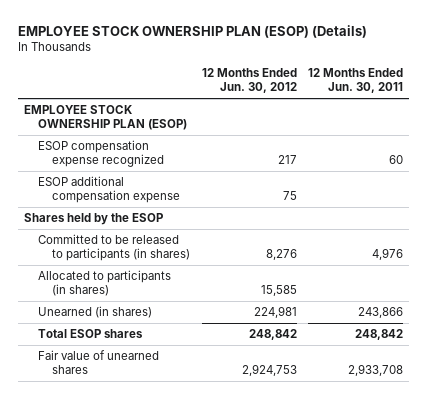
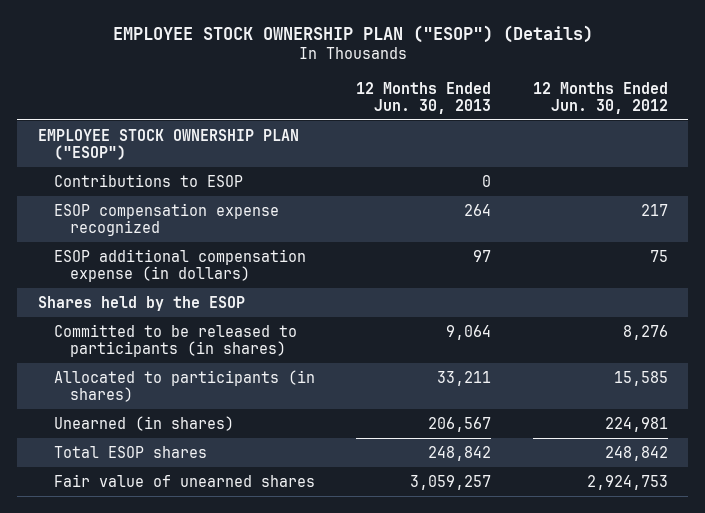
- EMPLOYEE STOCK OWNERSHIP PLAN (ESOP) (Details)
+ EMPLOYEE STOCK OWNERSHIP PLAN ("ESOP") (Details)
- | 12 Months Ended Jun. 30, 2012 | 12 Months Ended Jun. 30, 2011
+ | 12 Months Ended Jun. 30, 2013 | 12 Months Ended Jun. 30, 2012
- EMPLOYEE STOCK OWNERSHIP PLAN (ESOP)
+ EMPLOYEE STOCK OWNERSHIP PLAN ("ESOP")
+ Contributions to ESOP | 0 |
- ESOP additional compensation expense | 75 |
+ ESOP additional compensation expense (in dollars) | 97 | 75

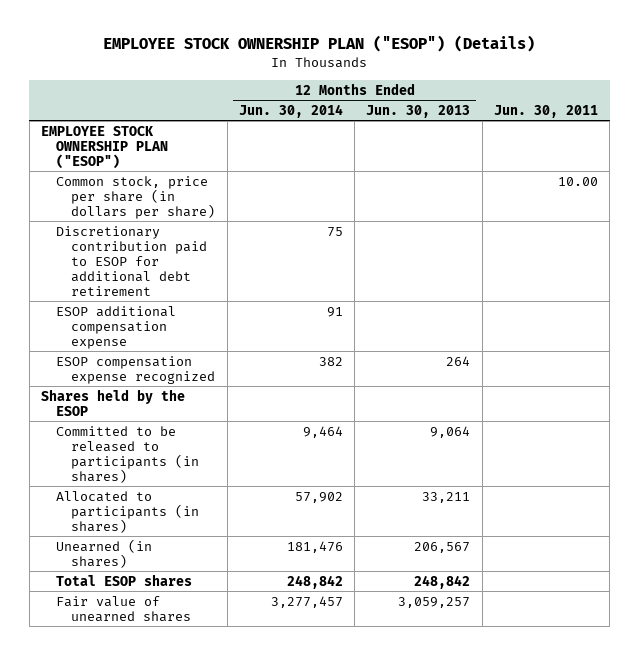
- | 12 Months Ended Jun. 30, 2013 | 12 Months Ended Jun. 30, 2012
+ | 12 Months Ended Jun. 30, 2014 | 12 Months Ended Jun. 30, 2013 | Jun. 30, 2011
- Contributions to ESOP | 0 |
+ Common stock, price per share (in dollars per share) | | | 10.00
+ Discretionary contribution paid to ESOP for additional debt retirement | 75 | |
+ ESOP additional compensation expense | 91 | |
- ESOP additional compensation expense (in dollars) | 97 | 75

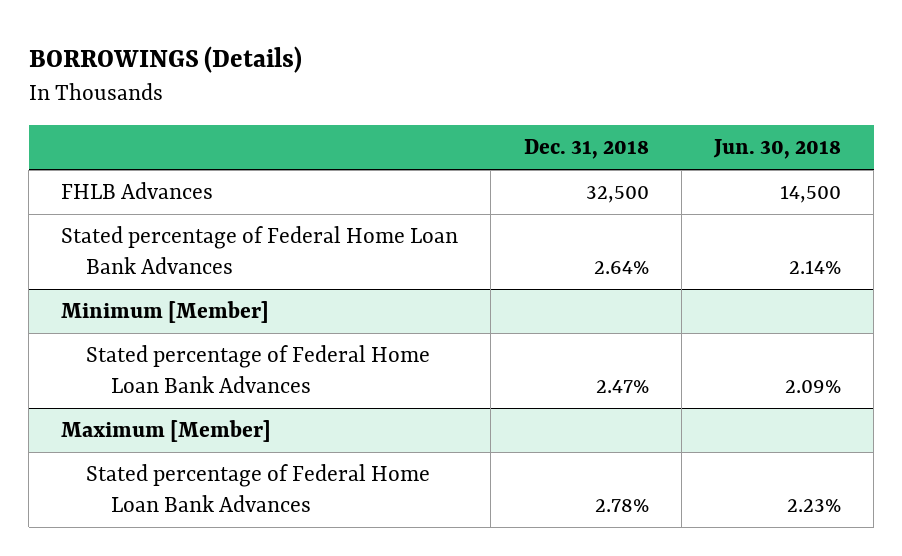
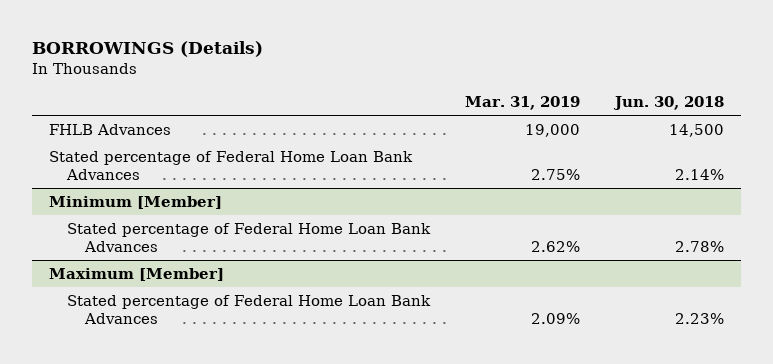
- | Dec. 31, 2018 | Jun. 30, 2018
+ | Mar. 31, 2019 | Jun. 30, 2018
@ Minimum [Member]
- Stated percentage of Federal Home Loan Bank Advances | 2.47% | 2.09%
+ Stated percentage of Federal Home Loan Bank Advances | 2.62% | 2.78%

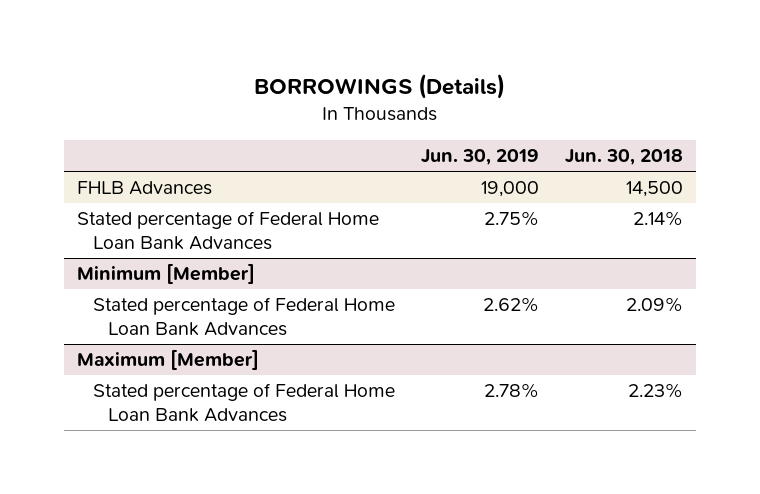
- | Mar. 31, 2019 | Jun. 30, 2018
+ | Jun. 30, 2019 | Jun. 30, 2018
@ Minimum [Member]
- Stated percentage of Federal Home Loan Bank Advances | 2.62% | 2.78%
+ Stated percentage of Federal Home Loan Bank Advances | 2.62% | 2.09%

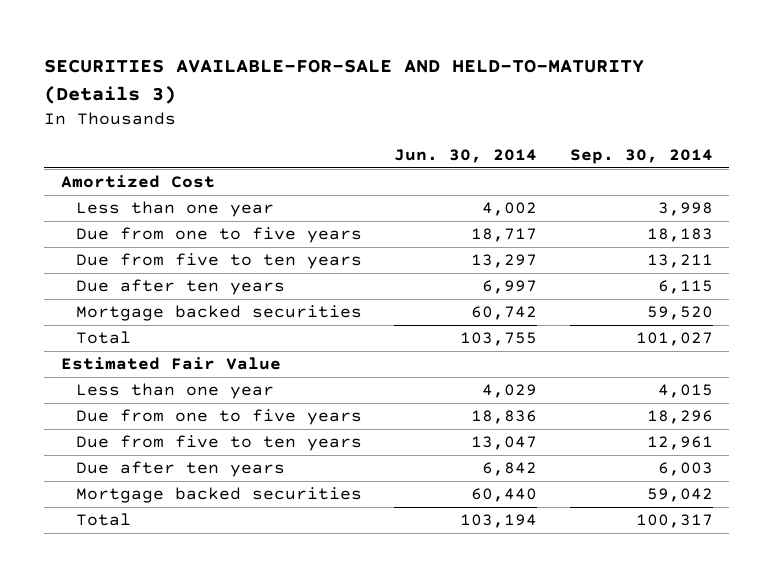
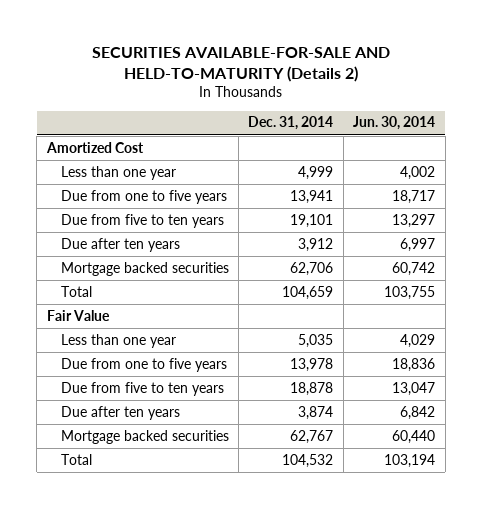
- SECURITIES AVAILABLE-FOR-SALE AND HELD-TO-MATURITY (Details 3)
+ SECURITIES AVAILABLE-FOR-SALE AND HELD-TO-MATURITY (Details 2)
- | Jun. 30, 2014 | Sep. 30, 2014
+ | Dec. 31, 2014 | Jun. 30, 2014
- Estimated Fair Value
+ Fair Value

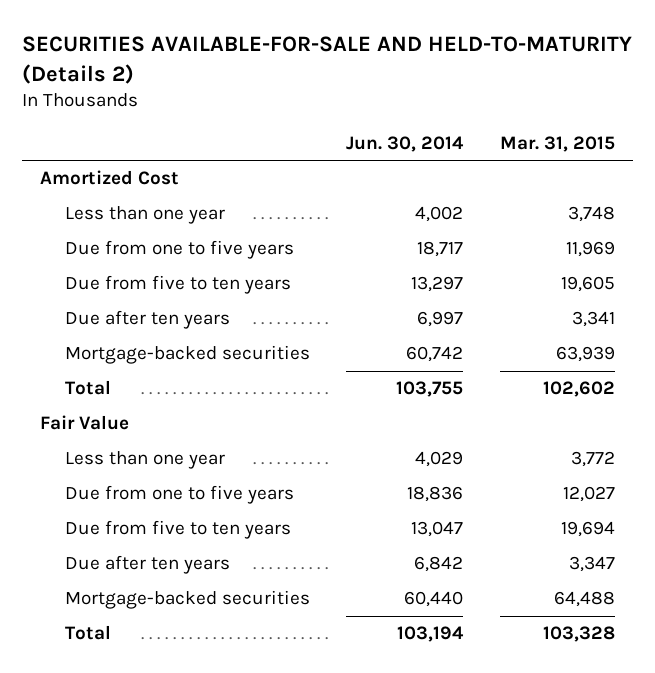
- | Dec. 31, 2014 | Jun. 30, 2014
+ | Jun. 30, 2014 | Mar. 31, 2015
- Mortgage backed securities | 62,706 | 60,742
+ Mortgage-backed securities | 60,742 | 63,939
- Mortgage backed securities | 62,767 | 60,440
+ Mortgage-backed securities | 60,440 | 64,488

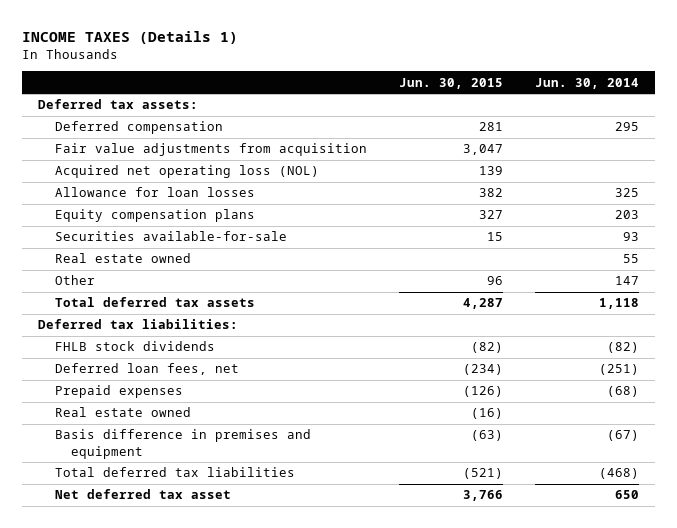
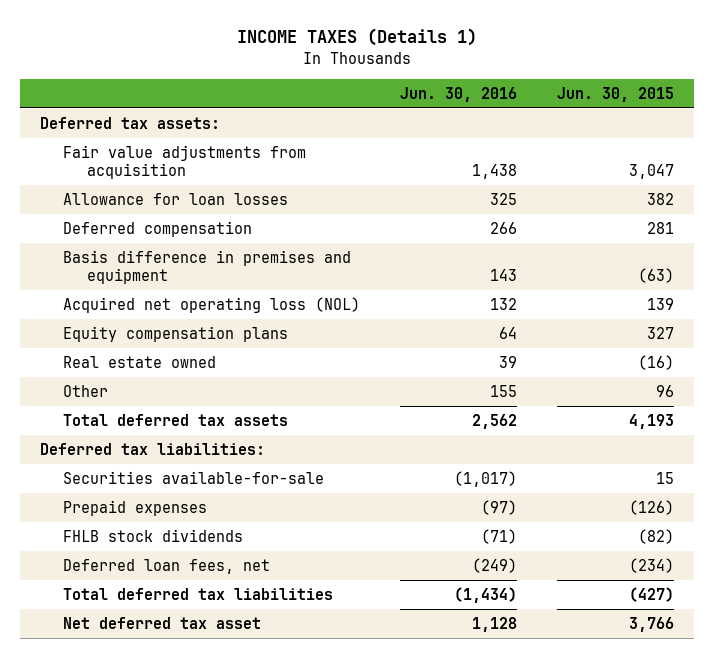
- | Jun. 30, 2015 | Jun. 30, 2014
+ | Jun. 30, 2016 | Jun. 30, 2015
moved down: Deferred compensation | 266 | 281
moved up: Basis difference in premises and equipment | 143 | (63)
moved down: Acquired net operating loss (NOL) | 132 | 139
- Real estate owned | | 55
moved up: Real estate owned | 39 | (16)
- Total deferred tax assets | 4,287 | 1,118
+ Total deferred tax assets | 2,562 | 4,193
moved down: Securities available-for-sale | (1,017) | 15
moved up: Prepaid expenses | (97) | (126)
- Total deferred tax liabilities | (521) | (468)
+ Total deferred tax liabilities | (1,434) | (427)

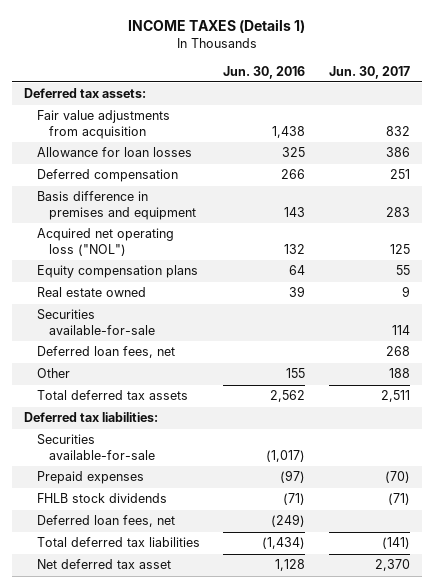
- | Jun. 30, 2016 | Jun. 30, 2015
+ | Jun. 30, 2016 | Jun. 30, 2017
- Acquired net operating loss (NOL) | 132 | 139
+ Acquired net operating loss ("NOL") | 132 | 125
+ Securities available-for-sale | | 114
+ Deferred loan fees, net | | 268

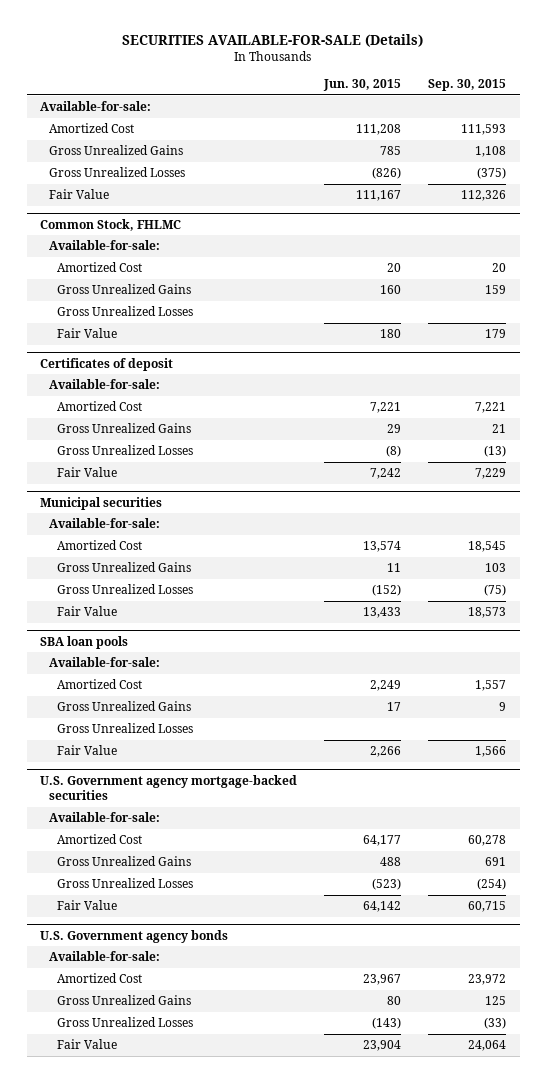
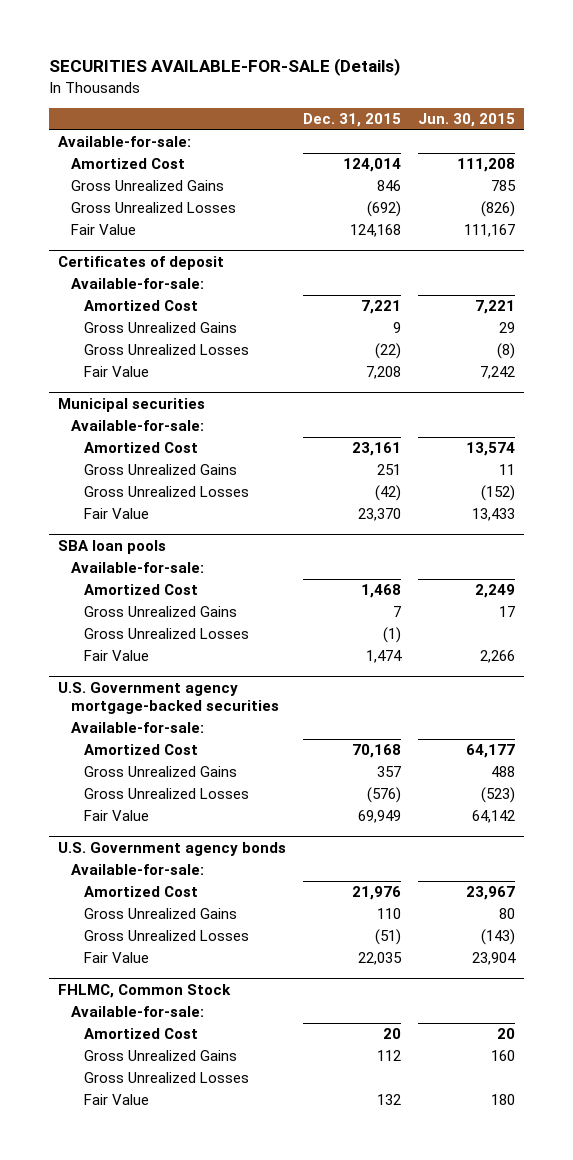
- | Jun. 30, 2015 | Sep. 30, 2015
+ | Dec. 31, 2015 | Jun. 30, 2015
- Common Stock, FHLMC
- Available-for-sale:
- Amortized Cost | 20 | 20
- Gross Unrealized Gains | 160 | 159
- Gross Unrealized Losses
- Fair Value | 180 | 179
+ FHLMC, Common Stock
+ Available-for-sale:
+ Amortized Cost | 20 | 20
+ Gross Unrealized Gains | 112 | 160
+ Gross Unrealized Losses
+ Fair Value | 132 | 180

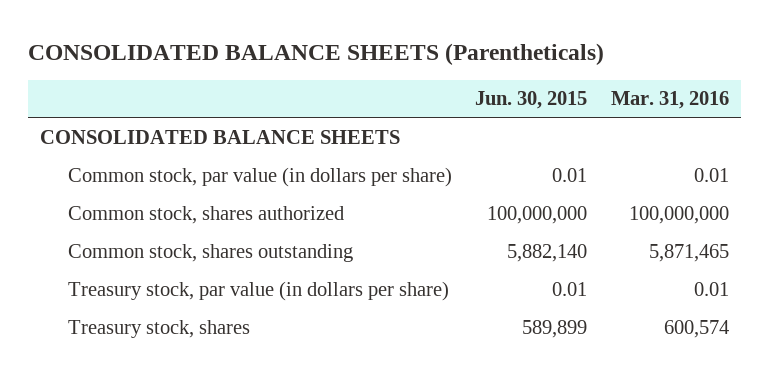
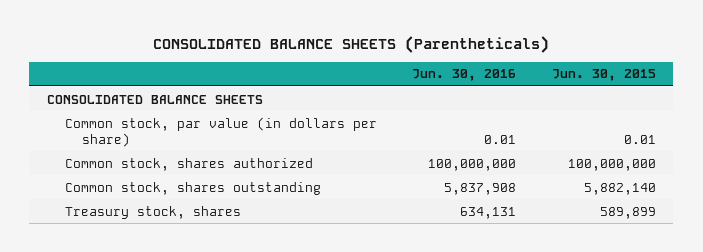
- | Jun. 30, 2015 | Mar. 31, 2016
+ | Jun. 30, 2016 | Jun. 30, 2015
- Treasury stock, par value (in dollars per share) | 0.01 | 0.01

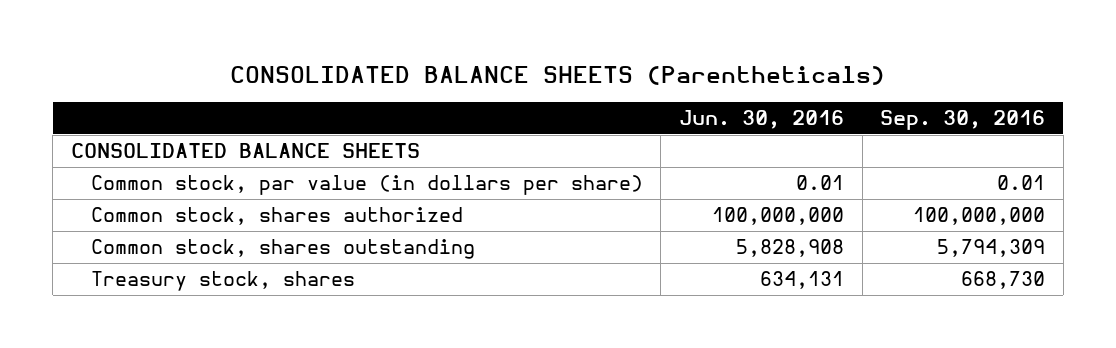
- | Jun. 30, 2016 | Jun. 30, 2015
+ | Jun. 30, 2016 | Sep. 30, 2016
- Common stock, shares outstanding | 5,837,908 | 5,882,140
+ Common stock, shares outstanding | 5,828,908 | 5,794,309

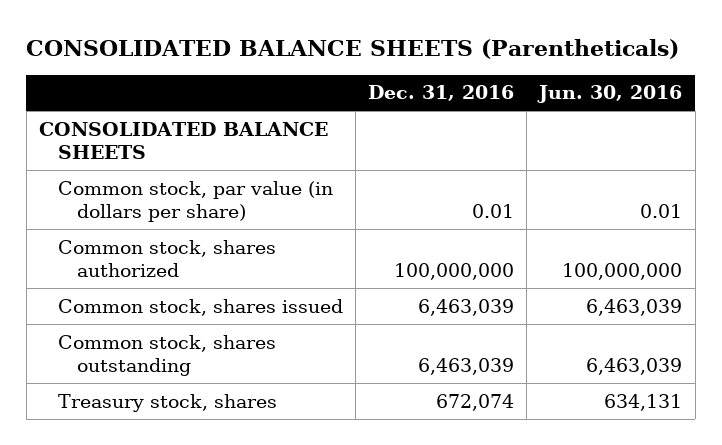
- | Jun. 30, 2016 | Sep. 30, 2016
+ | Dec. 31, 2016 | Jun. 30, 2016
- Common stock, shares outstanding | 5,828,908 | 5,794,309
+ Common stock, shares issued | 6,463,039 | 6,463,039
+ Common stock, shares outstanding | 6,463,039 | 6,463,039

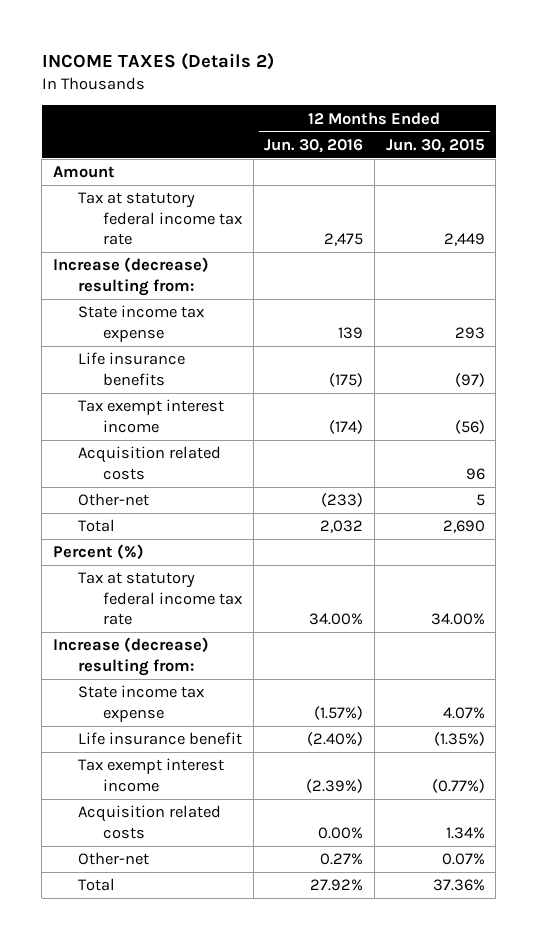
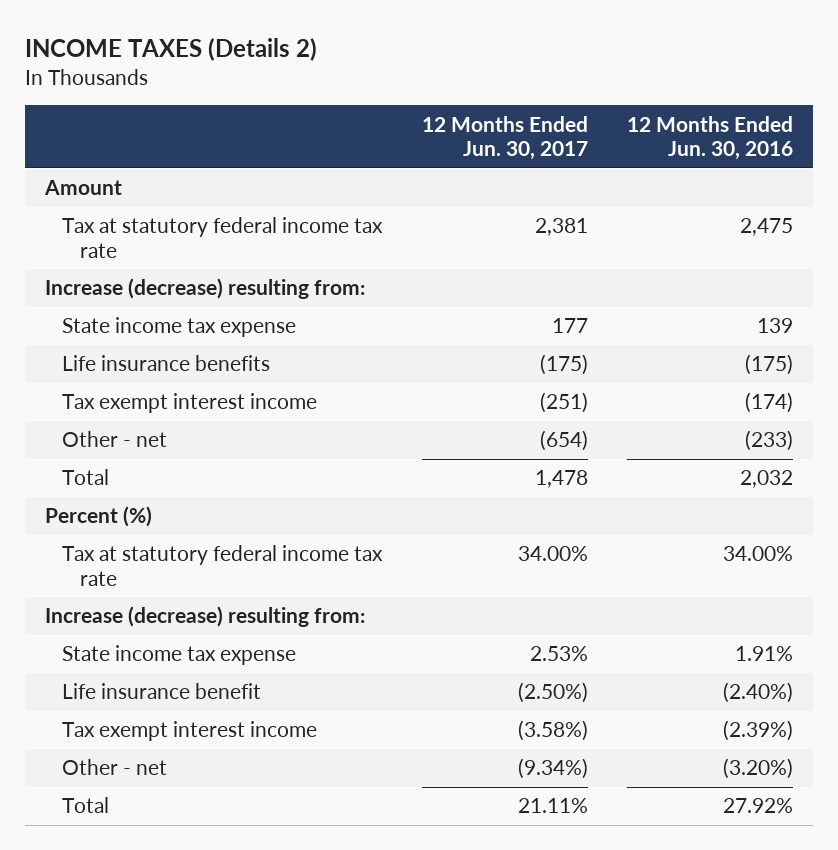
- | 12 Months Ended Jun. 30, 2016 | 12 Months Ended Jun. 30, 2015
+ | 12 Months Ended Jun. 30, 2017 | 12 Months Ended Jun. 30, 2016
- Acquisition related costs | | 96
- Other-net | (233) | 5
+ Other - net | (654) | (233)
- State income tax expense | (1.57%) | 4.07%
+ State income tax expense | 2.53% | 1.91%
- Acquisition related costs | 0.00% | 1.34%
- Other-net | 0.27% | 0.07%
+ Other - net | (9.34%) | (3.20%)

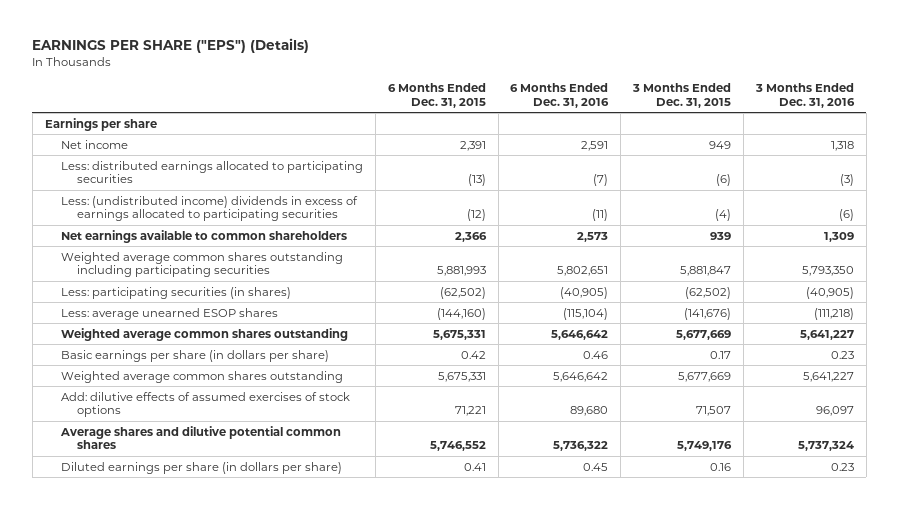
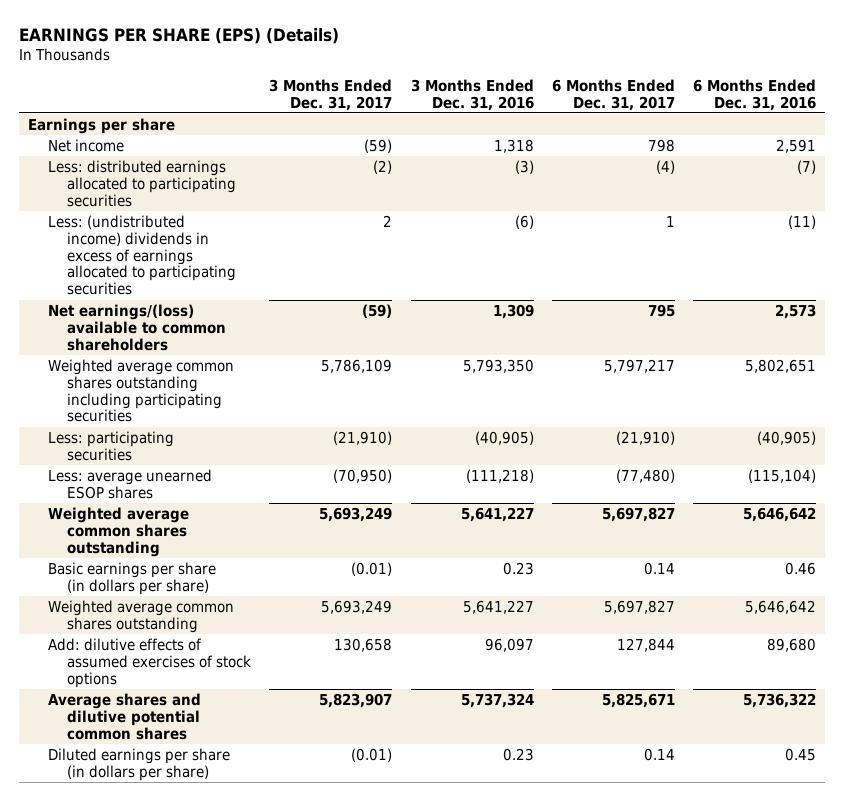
- EARNINGS PER SHARE ("EPS") (Details)
+ EARNINGS PER SHARE (EPS) (Details)
- | 6 Months Ended Dec. 31, 2015 | 6 Months Ended Dec. 31, 2016 | 3 Months Ended Dec. 31, 2015 | 3 Months Ended Dec. 31, 2016
+ | 3 Months Ended Dec. 31, 2017 | 3 Months Ended Dec. 31, 2016 | 6 Months Ended Dec. 31, 2017 | 6 Months Ended Dec. 31, 2016
- Net earnings available to common shareholders | 2,366 | 2,573 | 939 | 1,309
+ Net earnings/(loss) available to common shareholders | (59) | 1,309 | 795 | 2,573
- Less: participating securities (in shares) | (62,502) | (40,905) | (62,502) | (40,905)
+ Less: participating securities | (21,910) | (40,905) | (21,910) | (40,905)

